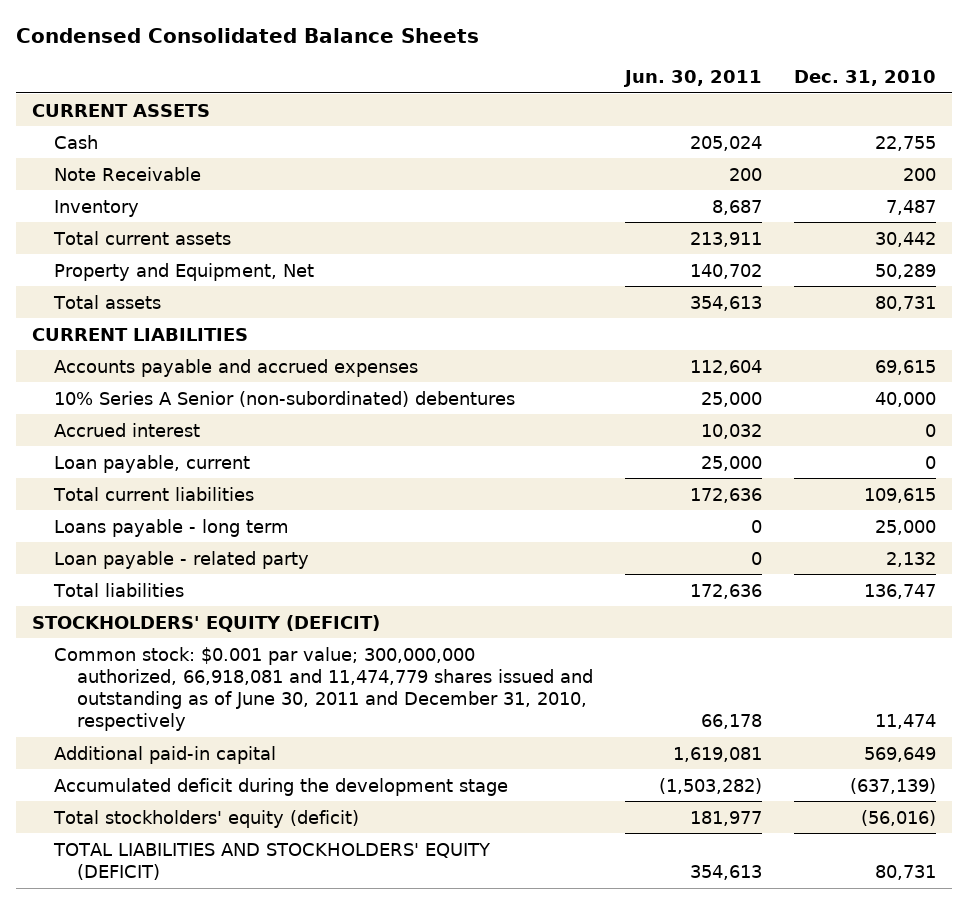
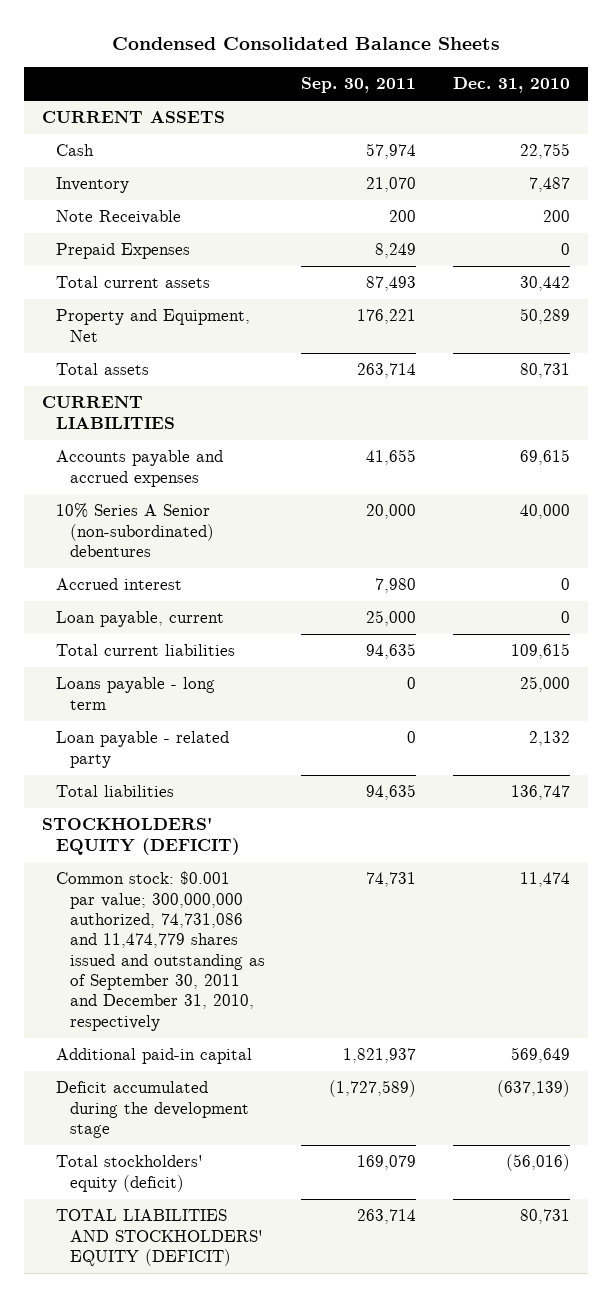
- | Jun. 30, 2011 | Dec. 31, 2010
+ | Sep. 30, 2011 | Dec. 31, 2010
moved down: Note Receivable | 200 | 200
+ Prepaid Expenses | 8,249 | 0
- Common stock: $0.001 par value; 300,000,000 authorized, 66,918,081 and 11,474,779 shares issued and outstanding as of June 30, 2011 and December 31, 2010, respectively | 66,178 | 11,474
+ Common stock: $0.001 par value; 300,000,000 authorized, 74,731,086 and 11,474,779 shares issued and outstanding as of September 30, 2011 and December 31, 2010, respectively | 74,731 | 11,474
- Accumulated deficit during the development stage | (1,503,282) | (637,139)
+ Deficit accumulated during the development stage | (1,727,589) | (637,139)

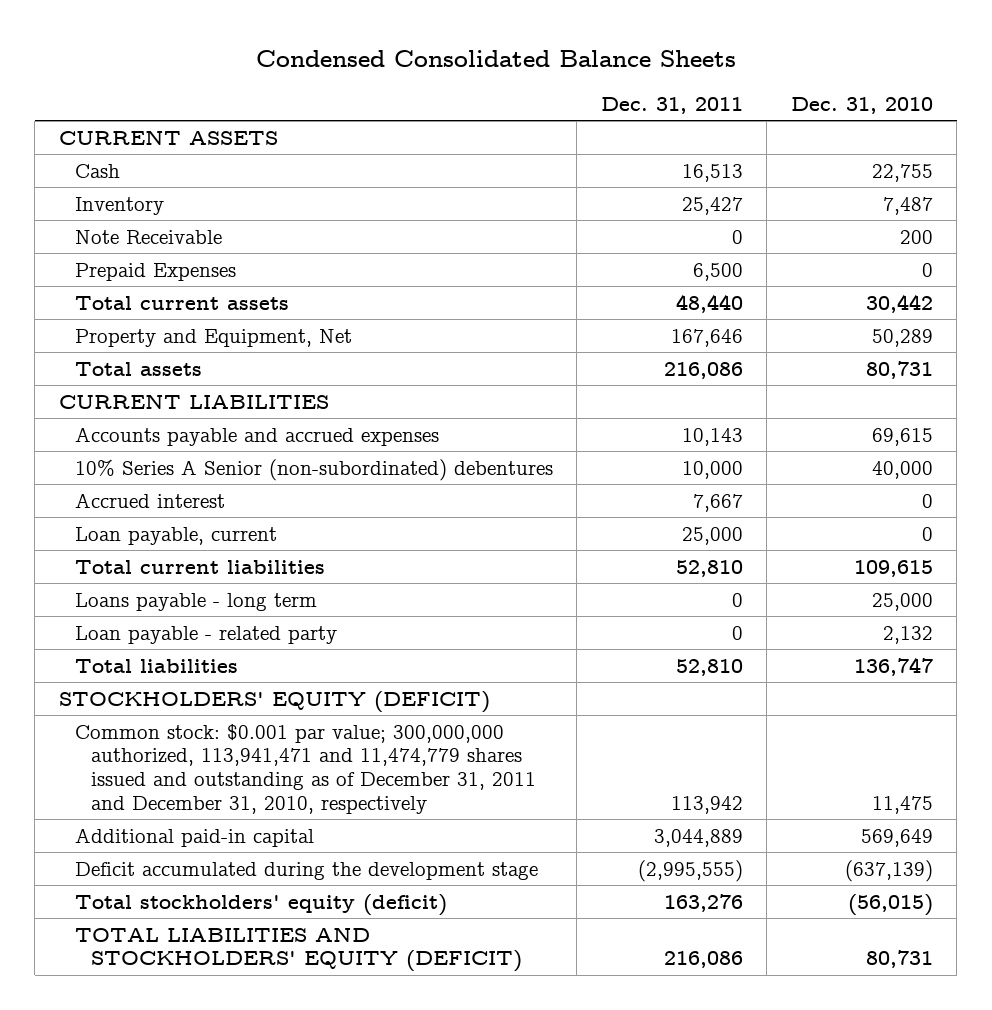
- | Sep. 30, 2011 | Dec. 31, 2010
+ | Dec. 31, 2011 | Dec. 31, 2010
- Common stock: $0.001 par value; 300,000,000 authorized, 74,731,086 and 11,474,779 shares issued and outstanding as of September 30, 2011 and December 31, 2010, respectively | 74,731 | 11,474
+ Common stock: $0.001 par value; 300,000,000 authorized, 113,941,471 and 11,474,779 shares issued and outstanding as of December 31, 2011 and December 31, 2010, respectively | 113,942 | 11,475
- Total stockholders' equity (deficit) | 169,079 | (56,016)
+ Total stockholders' equity (deficit) | 163,276 | (56,015)

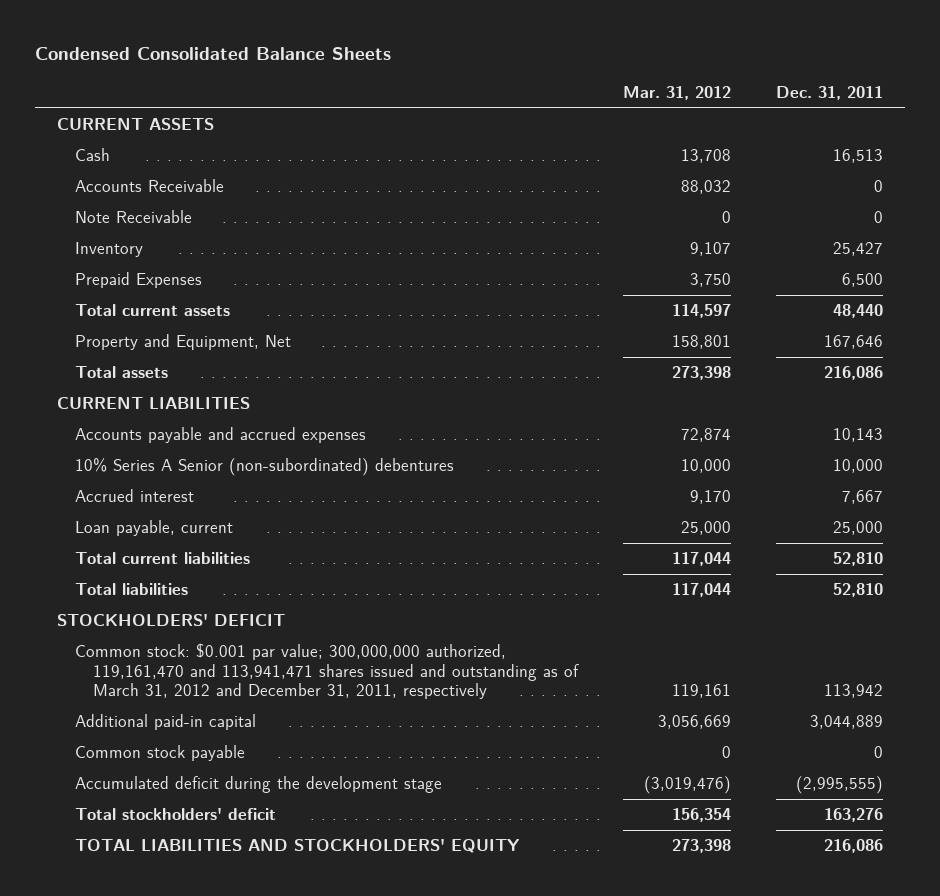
- | Dec. 31, 2011 | Dec. 31, 2010
+ | Mar. 31, 2012 | Dec. 31, 2011
+ Accounts Receivable | 88,032 | 0
moved down: Inventory | 9,107 | 25,427
- Loans payable - long term | 0 | 25,000
- Loan payable - related party | 0 | 2,132
- STOCKHOLDERS' EQUITY (DEFICIT)
- Common stock: $0.001 par value; 300,000,000 authorized, 113,941,471 and 11,474,779 shares issued and outstanding as of December 31, 2011 and December 31, 2010, respectively | 113,942 | 11,475
+ STOCKHOLDERS' DEFICIT
+ Common stock: $0.001 par value; 300,000,000 authorized, 119,161,470 and 113,941,471 shares issued and outstanding as of March 31, 2012 and December 31, 2011, respectively | 119,161 | 113,942
- Deficit accumulated during the development stage | (2,995,555) | (637,139)
- Total stockholders' equity (deficit) | 163,276 | (56,015)
- TOTAL LIABILITIES AND STOCKHOLDERS' EQUITY (DEFICIT) | 216,086 | 80,731
+ Common stock payable | 0 | 0
+ Accumulated deficit during the development stage | (3,019,476) | (2,995,555)
+ Total stockholders' deficit | 156,354 | 163,276
+ TOTAL LIABILITIES AND STOCKHOLDERS' EQUITY | 273,398 | 216,086

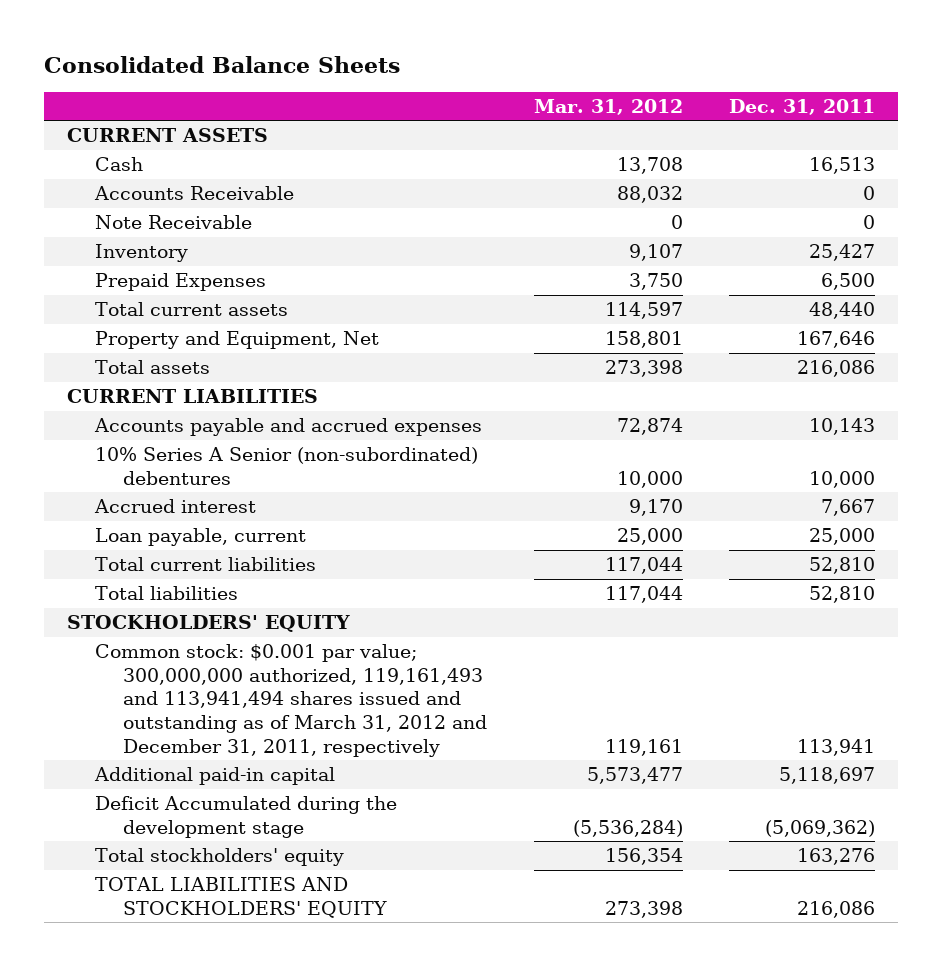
- Condensed Consolidated Balance Sheets
+ Consolidated Balance Sheets
- STOCKHOLDERS' DEFICIT
- Common stock: $0.001 par value; 300,000,000 authorized, 119,161,470 and 113,941,471 shares issued and outstanding as of March 31, 2012 and December 31, 2011, respectively | 119,161 | 113,942
- Additional paid-in capital | 3,056,669 | 3,044,889
- Common stock payable | 0 | 0
- Accumulated deficit during the development stage | (3,019,476) | (2,995,555)
- Total stockholders' deficit | 156,354 | 163,276
+ STOCKHOLDERS' EQUITY
+ Common stock: $0.001 par value; 300,000,000 authorized, 119,161,493 and 113,941,494 shares issued and outstanding as of March 31, 2012 and December 31, 2011, respectively | 119,161 | 113,941
+ Additional paid-in capital | 5,573,477 | 5,118,697
+ Deficit Accumulated during the development stage | (5,536,284) | (5,069,362)
+ Total stockholders' equity | 156,354 | 163,276

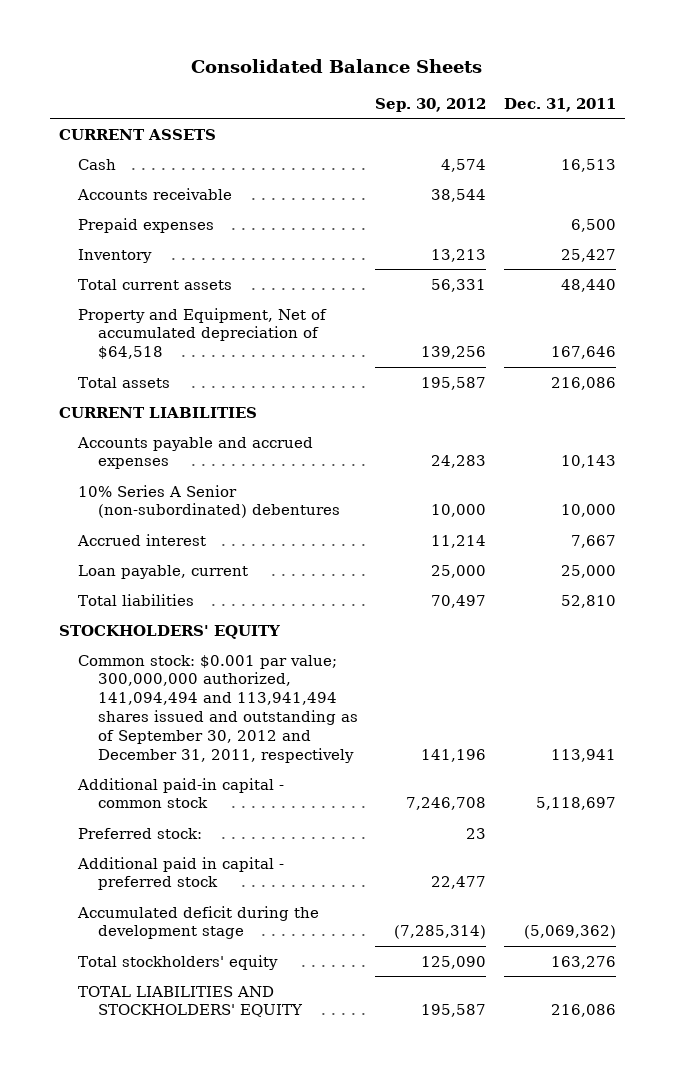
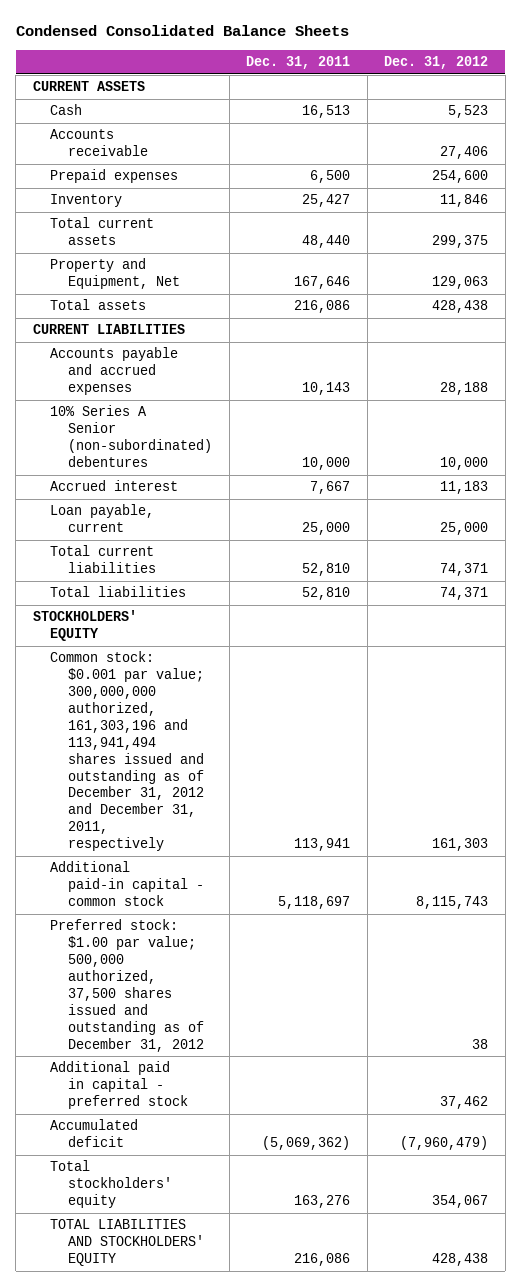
- Consolidated Balance Sheets
+ Condensed Consolidated Balance Sheets
- | Sep. 30, 2012 | Dec. 31, 2011
+ | Dec. 31, 2011 | Dec. 31, 2012
- Property and Equipment, Net of accumulated depreciation of $64,518 | 139,256 | 167,646
+ Property and Equipment, Net | 167,646 | 129,063
+ Total current liabilities | 52,810 | 74,371
- Common stock: $0.001 par value; 300,000,000 authorized, 141,094,494 and 113,941,494 shares issued and outstanding as of September 30, 2012 and December 31, 2011, respectively | 141,196 | 113,941
+ Common stock: $0.001 par value; 300,000,000 authorized, 161,303,196 and 113,941,494 shares issued and outstanding as of December 31, 2012 and December 31, 2011, respectively | 113,941 | 161,303
- Preferred stock: | 23 |
+ Preferred stock: $1.00 par value; 500,000 authorized, 37,500 shares issued and outstanding as of December 31, 2012 | | 38
- Accumulated deficit during the development stage | (7,285,314) | (5,069,362)
+ Accumulated deficit | (5,069,362) | (7,960,479)

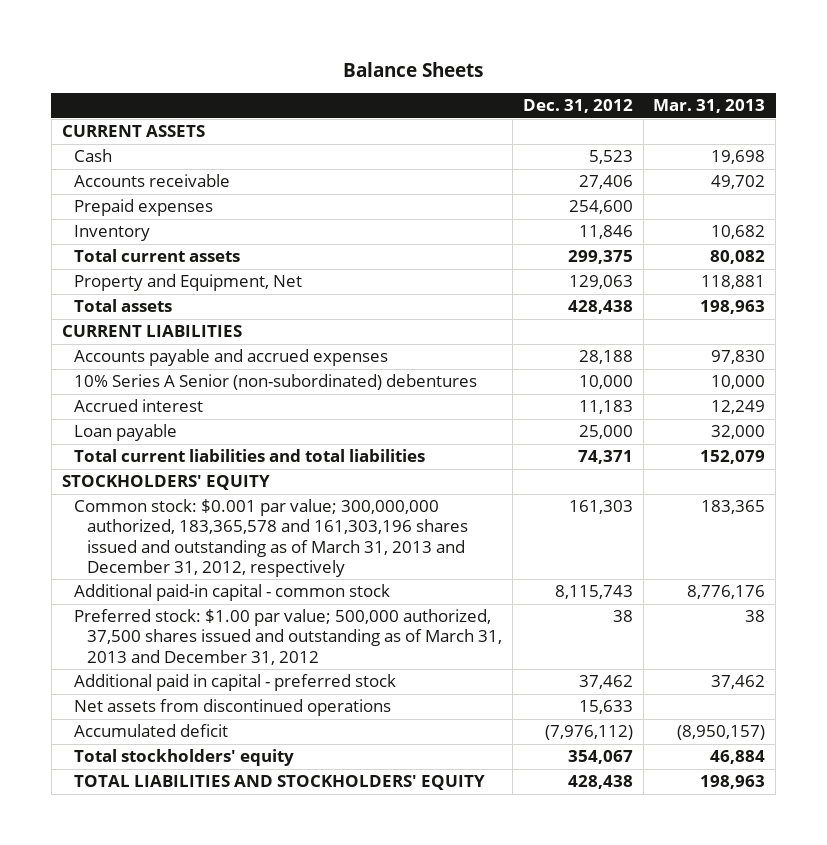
- Condensed Consolidated Balance Sheets
+ Balance Sheets
- | Dec. 31, 2011 | Dec. 31, 2012
+ | Dec. 31, 2012 | Mar. 31, 2013
- Loan payable, current | 25,000 | 25,000
- Total current liabilities | 52,810 | 74,371
- Total liabilities | 52,810 | 74,371
+ Loan payable | 25,000 | 32,000
+ Total current liabilities and total liabilities | 74,371 | 152,079
- Common stock: $0.001 par value; 300,000,000 authorized, 161,303,196 and 113,941,494 shares issued and outstanding as of December 31, 2012 and December 31, 2011, respectively | 113,941 | 161,303
+ Common stock: $0.001 par value; 300,000,000 authorized, 183,365,578 and 161,303,196 shares issued and outstanding as of March 31, 2013 and December 31, 2012, respectively | 161,303 | 183,365
- Preferred stock: $1.00 par value; 500,000 authorized, 37,500 shares issued and outstanding as of December 31, 2012 | | 38
+ Preferred stock: $1.00 par value; 500,000 authorized, 37,500 shares issued and outstanding as of March 31, 2013 and December 31, 2012 | 38 | 38
- Accumulated deficit | (5,069,362) | (7,960,479)
+ Net assets from discontinued operations | 15,633 |
+ Accumulated deficit | (7,976,112) | (8,950,157)

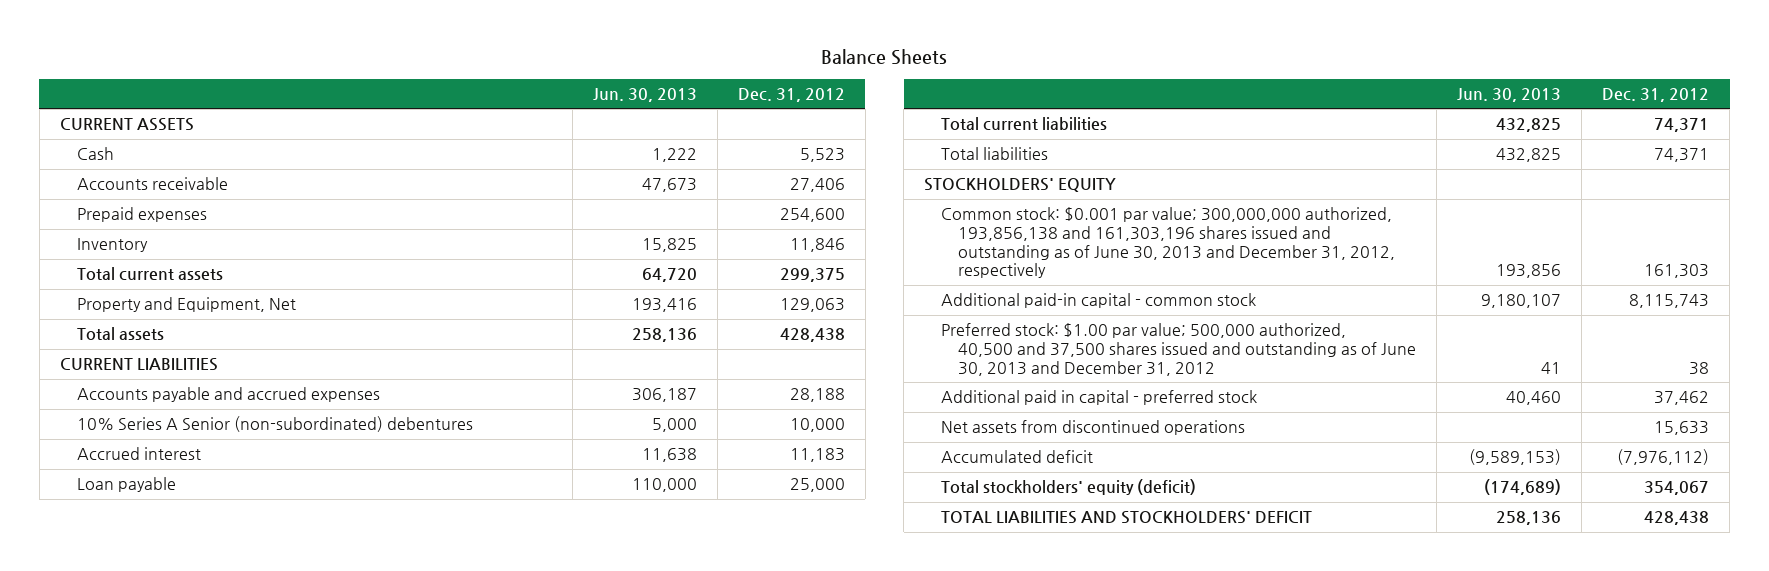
- | Dec. 31, 2012 | Mar. 31, 2013
+ | Jun. 30, 2013 | Dec. 31, 2012
- Total current liabilities and total liabilities | 74,371 | 152,079
+ Total current liabilities | 432,825 | 74,371
+ Total liabilities | 432,825 | 74,371
- Common stock: $0.001 par value; 300,000,000 authorized, 183,365,578 and 161,303,196 shares issued and outstanding as of March 31, 2013 and December 31, 2012, respectively | 161,303 | 183,365
+ Common stock: $0.001 par value; 300,000,000 authorized, 193,856,138 and 161,303,196 shares issued and outstanding as of June 30, 2013 and December 31, 2012, respectively | 193,856 | 161,303
- Preferred stock: $1.00 par value; 500,000 authorized, 37,500 shares issued and outstanding as of March 31, 2013 and December 31, 2012 | 38 | 38
+ Preferred stock: $1.00 par value; 500,000 authorized, 40,500 and 37,500 shares issued and outstanding as of June 30, 2013 and December 31, 2012 | 41 | 38
- Total stockholders' equity | 354,067 | 46,884
- TOTAL LIABILITIES AND STOCKHOLDERS' EQUITY | 428,438 | 198,963
+ Total stockholders' equity (deficit) | (174,689) | 354,067
+ TOTAL LIABILITIES AND STOCKHOLDERS' DEFICIT | 258,136 | 428,438

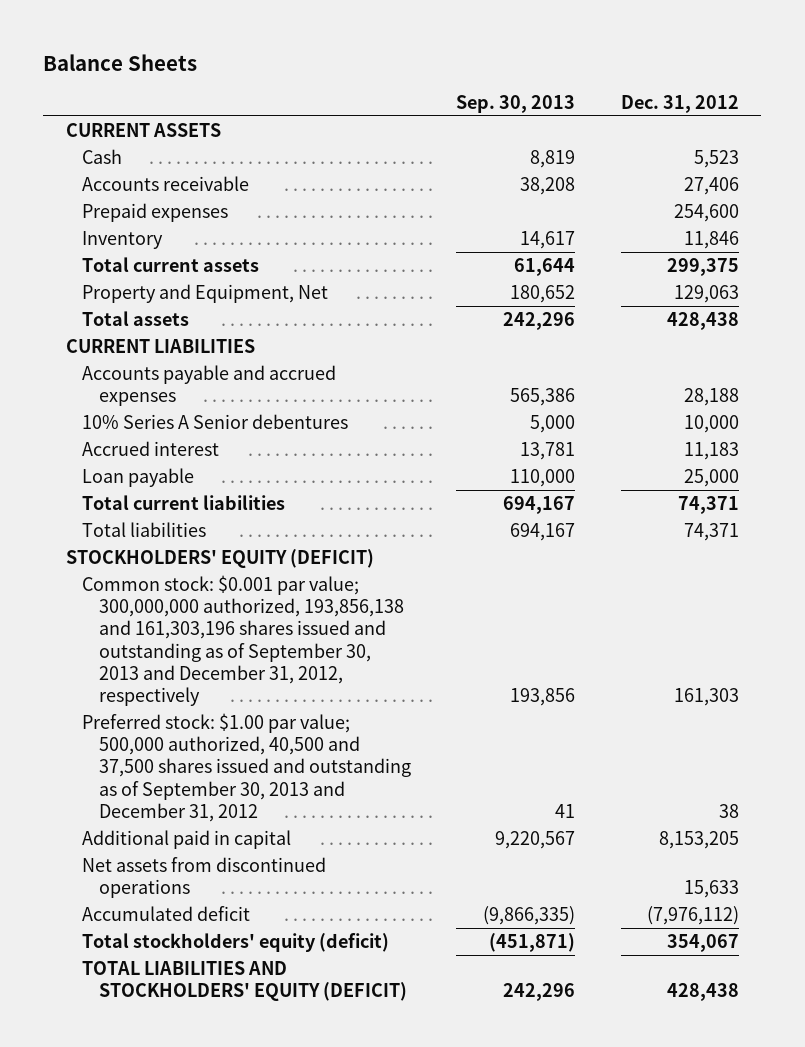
- | Jun. 30, 2013 | Dec. 31, 2012
+ | Sep. 30, 2013 | Dec. 31, 2012
- 10% Series A Senior (non-subordinated) debentures | 5,000 | 10,000
+ 10% Series A Senior debentures | 5,000 | 10,000
- STOCKHOLDERS' EQUITY
- Common stock: $0.001 par value; 300,000,000 authorized, 193,856,138 and 161,303,196 shares issued and outstanding as of June 30, 2013 and December 31, 2012, respectively | 193,856 | 161,303
- Additional paid-in capital - common stock | 9,180,107 | 8,115,743
- Preferred stock: $1.00 par value; 500,000 authorized, 40,500 and 37,500 shares issued and outstanding as of June 30, 2013 and December 31, 2012 | 41 | 38
- Additional paid in capital - preferred stock | 40,460 | 37,462
+ STOCKHOLDERS' EQUITY (DEFICIT)
+ Common stock: $0.001 par value; 300,000,000 authorized, 193,856,138 and 161,303,196 shares issued and outstanding as of September 30, 2013 and December 31, 2012, respectively | 193,856 | 161,303
+ Preferred stock: $1.00 par value; 500,000 authorized, 40,500 and 37,500 shares issued and outstanding as of September 30, 2013 and December 31, 2012 | 41 | 38
+ Additional paid in capital | 9,220,567 | 8,153,205
- TOTAL LIABILITIES AND STOCKHOLDERS' DEFICIT | 258,136 | 428,438
+ TOTAL LIABILITIES AND STOCKHOLDERS' EQUITY (DEFICIT) | 242,296 | 428,438

